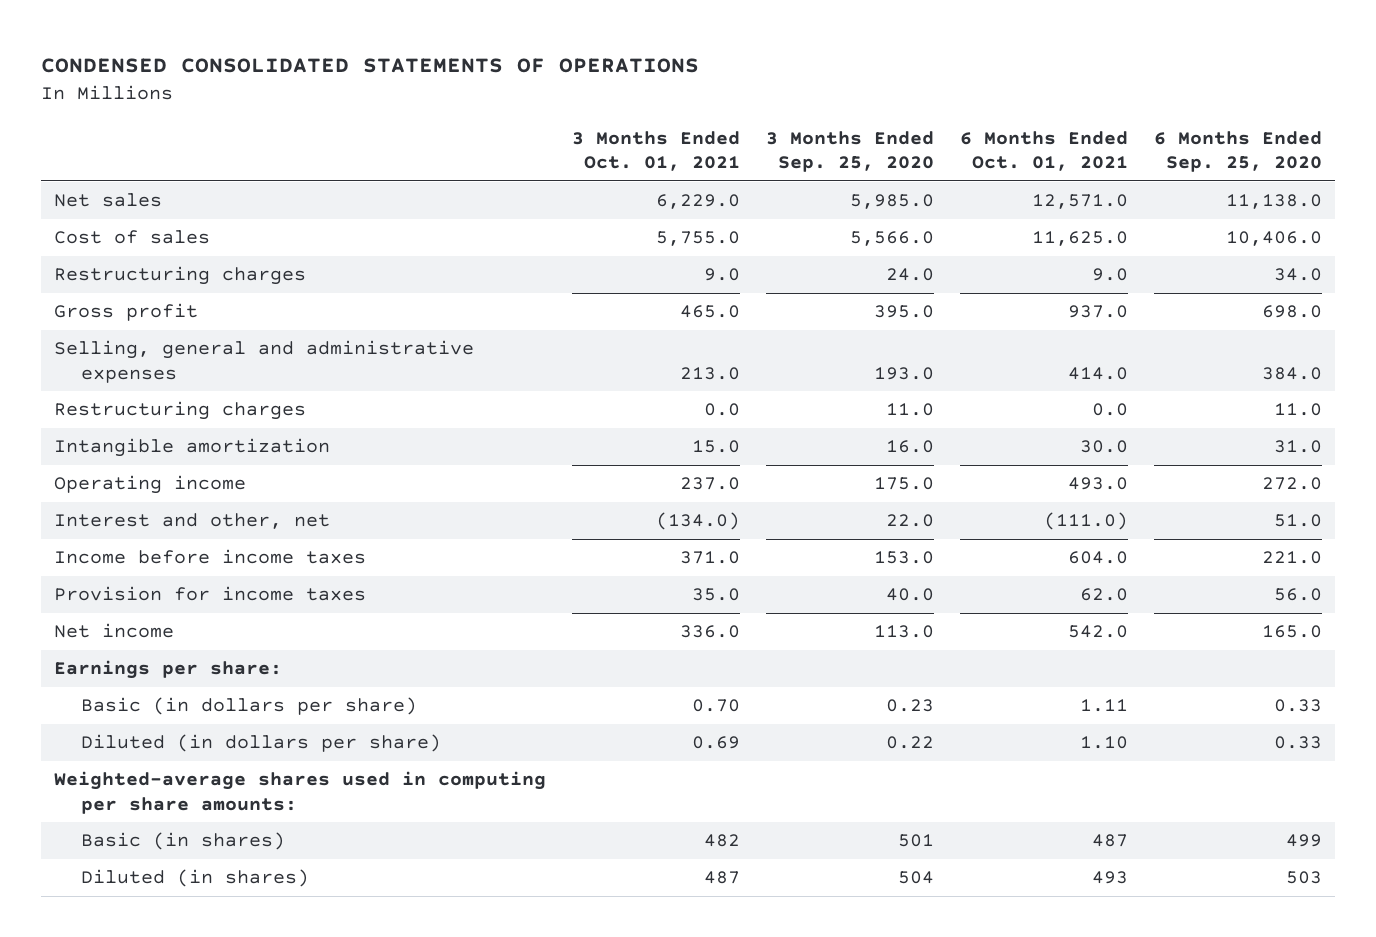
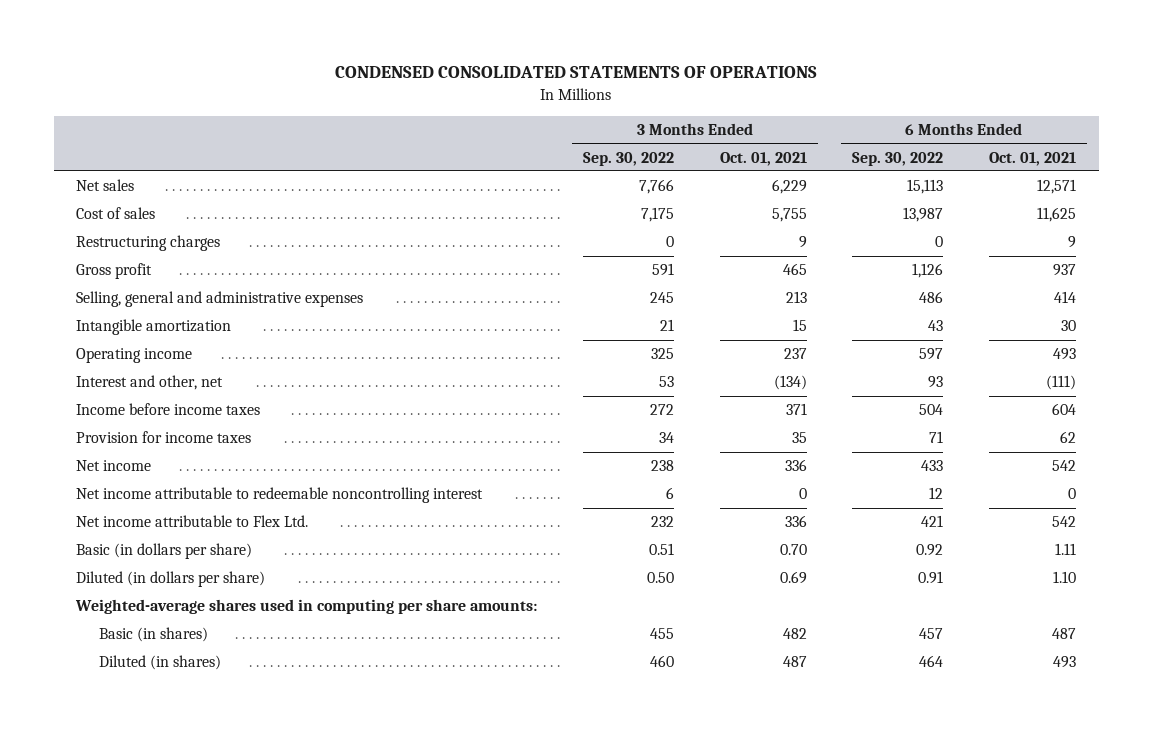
- | 3 Months Ended Oct. 01, 2021 | 3 Months Ended Sep. 25, 2020 | 6 Months Ended Oct. 01, 2021 | 6 Months Ended Sep. 25, 2020
+ | 3 Months Ended Sep. 30, 2022 | 3 Months Ended Oct. 01, 2021 | 6 Months Ended Sep. 30, 2022 | 6 Months Ended Oct. 01, 2021
- Net sales | 6,229.0 | 5,985.0 | 12,571.0 | 11,138.0
- Cost of sales | 5,755.0 | 5,566.0 | 11,625.0 | 10,406.0
- Restructuring charges | 9.0 | 24.0 | 9.0 | 34.0
- Gross profit | 465.0 | 395.0 | 937.0 | 698.0
- Selling, general and administrative expenses | 213.0 | 193.0 | 414.0 | 384.0
- Restructuring charges | 0.0 | 11.0 | 0.0 | 11.0
- Intangible amortization | 15.0 | 16.0 | 30.0 | 31.0
- Operating income | 237.0 | 175.0 | 493.0 | 272.0
- Interest and other, net | (134.0) | 22.0 | (111.0) | 51.0
- Income before income taxes | 371.0 | 153.0 | 604.0 | 221.0
- Provision for income taxes | 35.0 | 40.0 | 62.0 | 56.0
- Net income | 336.0 | 113.0 | 542.0 | 165.0
- Earnings per share:
+ Net sales | 7,766 | 6,229 | 15,113 | 12,571
+ Cost of sales | 7,175 | 5,755 | 13,987 | 11,625
+ Restructuring charges | 0 | 9 | 0 | 9
+ Gross profit | 591 | 465 | 1,126 | 937
+ Selling, general and administrative expenses | 245 | 213 | 486 | 414
+ Intangible amortization | 21 | 15 | 43 | 30
+ Operating income | 325 | 237 | 597 | 493
+ Interest and other, net | 53 | (134) | 93 | (111)
+ Income before income taxes | 272 | 371 | 504 | 604
+ Provision for income taxes | 34 | 35 | 71 | 62
+ Net income | 238 | 336 | 433 | 542
+ Net income attributable to redeemable noncontrolling interest | 6 | 0 | 12 | 0
+ Net income attributable to Flex Ltd. | 232 | 336 | 421 | 542

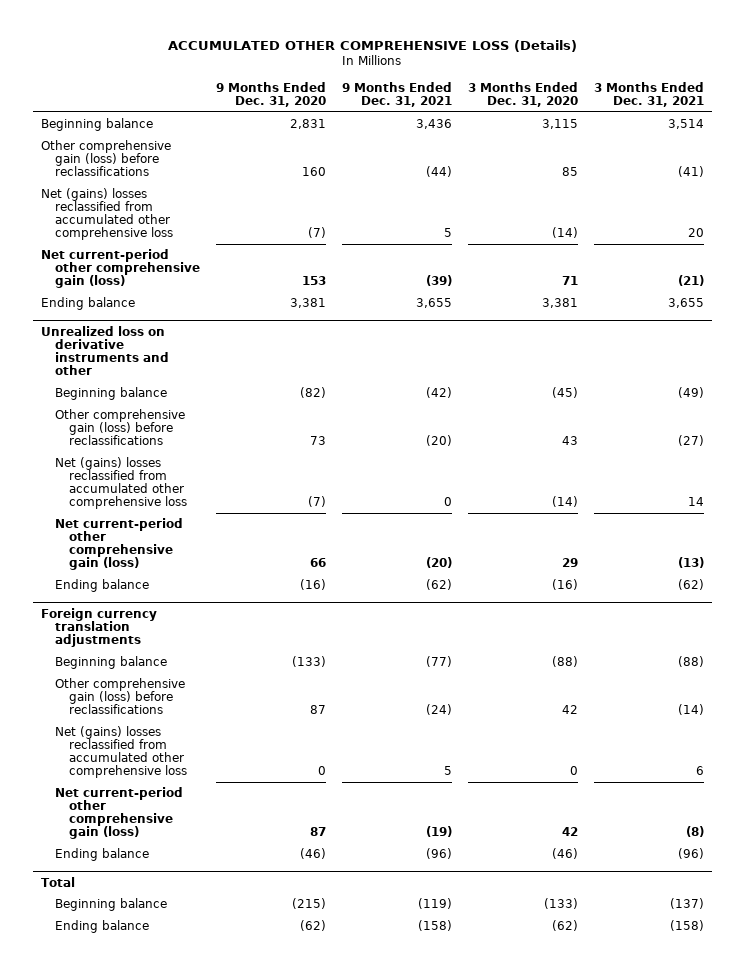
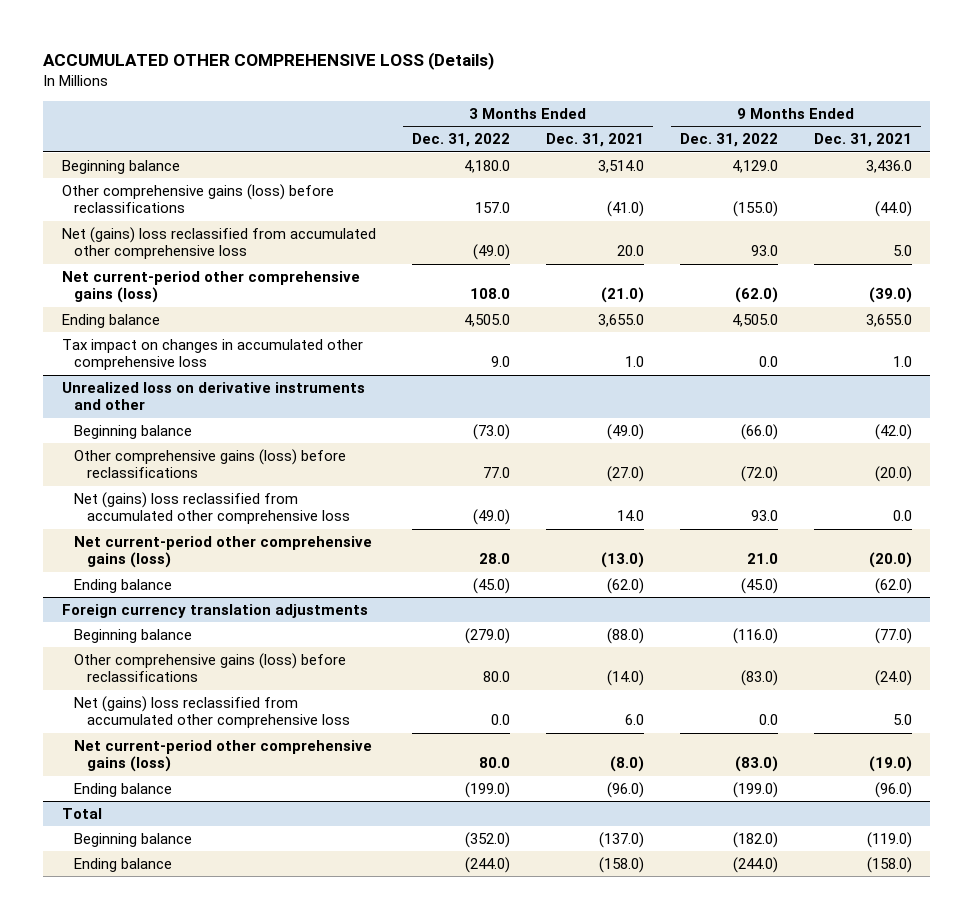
- | 9 Months Ended Dec. 31, 2020 | 9 Months Ended Dec. 31, 2021 | 3 Months Ended Dec. 31, 2020 | 3 Months Ended Dec. 31, 2021
+ | 3 Months Ended Dec. 31, 2022 | 3 Months Ended Dec. 31, 2021 | 9 Months Ended Dec. 31, 2022 | 9 Months Ended Dec. 31, 2021
- Beginning balance | 2,831 | 3,436 | 3,115 | 3,514
- Other comprehensive gain (loss) before reclassifications | 160 | (44) | 85 | (41)
- Net (gains) losses reclassified from accumulated other comprehensive loss | (7) | 5 | (14) | 20
- Net current-period other comprehensive gain (loss) | 153 | (39) | 71 | (21)
- Ending balance | 3,381 | 3,655 | 3,381 | 3,655
+ Beginning balance | 4,180.0 | 3,514.0 | 4,129.0 | 3,436.0
+ Other comprehensive gains (loss) before reclassifications | 157.0 | (41.0) | (155.0) | (44.0)
+ Net (gains) loss reclassified from accumulated other comprehensive loss | (49.0) | 20.0 | 93.0 | 5.0
+ Net current-period other comprehensive gains (loss) | 108.0 | (21.0) | (62.0) | (39.0)
+ Ending balance | 4,505.0 | 3,655.0 | 4,505.0 | 3,655.0
+ Tax impact on changes in accumulated other comprehensive loss | 9.0 | 1.0 | 0.0 | 1.0
@ Unrealized loss on derivative instruments and other
- Beginning balance | (82) | (42) | (45) | (49)
- Other comprehensive gain (loss) before reclassifications | 73 | (20) | 43 | (27)
- Net (gains) losses reclassified from accumulated other comprehensive loss | (7) | 0 | (14) | 14
- Net current-period other comprehensive gain (loss) | 66 | (20) | 29 | (13)
- Ending balance | (16) | (62) | (16) | (62)
+ Beginning balance | (73.0) | (49.0) | (66.0) | (42.0)
+ Other comprehensive gains (loss) before reclassifications | 77.0 | (27.0) | (72.0) | (20.0)
+ Net (gains) loss reclassified from accumulated other comprehensive loss | (49.0) | 14.0 | 93.0 | 0.0
+ Net current-period other comprehensive gains (loss) | 28.0 | (13.0) | 21.0 | (20.0)
+ Ending balance | (45.0) | (62.0) | (45.0) | (62.0)
@ Foreign currency translation adjustments
- Beginning balance | (133) | (77) | (88) | (88)
- Other comprehensive gain (loss) before reclassifications | 87 | (24) | 42 | (14)
- Net (gains) losses reclassified from accumulated other comprehensive loss | 0 | 5 | 0 | 6
- Net current-period other comprehensive gain (loss) | 87 | (19) | 42 | (8)
- Ending balance | (46) | (96) | (46) | (96)
+ Beginning balance | (279.0) | (88.0) | (116.0) | (77.0)
+ Other comprehensive gains (loss) before reclassifications | 80.0 | (14.0) | (83.0) | (24.0)
+ Net (gains) loss reclassified from accumulated other comprehensive loss | 0.0 | 6.0 | 0.0 | 5.0
+ Net current-period other comprehensive gains (loss) | 80.0 | (8.0) | (83.0) | (19.0)
+ Ending balance | (199.0) | (96.0) | (199.0) | (96.0)
@ Total
- Beginning balance | (215) | (119) | (133) | (137)
- Ending balance | (62) | (158) | (62) | (158)
+ Beginning balance | (352.0) | (137.0) | (182.0) | (119.0)
+ Ending balance | (244.0) | (158.0) | (244.0) | (158.0)

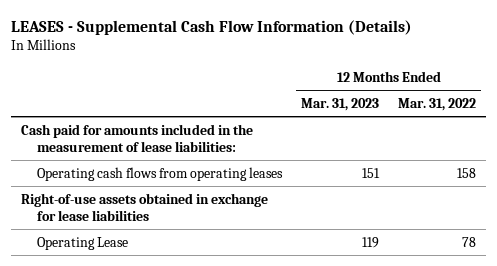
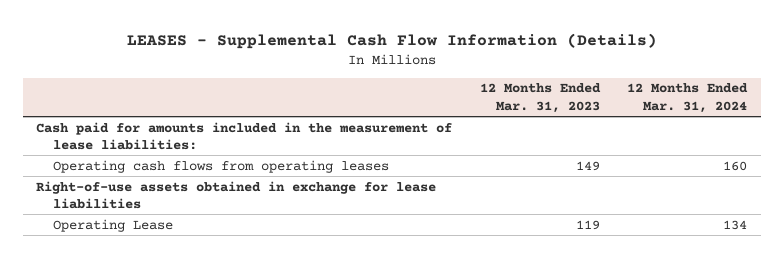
- | 12 Months Ended Mar. 31, 2023 | 12 Months Ended Mar. 31, 2022
+ | 12 Months Ended Mar. 31, 2023 | 12 Months Ended Mar. 31, 2024
- Operating cash flows from operating leases | 151 | 158
+ Operating cash flows from operating leases | 149 | 160

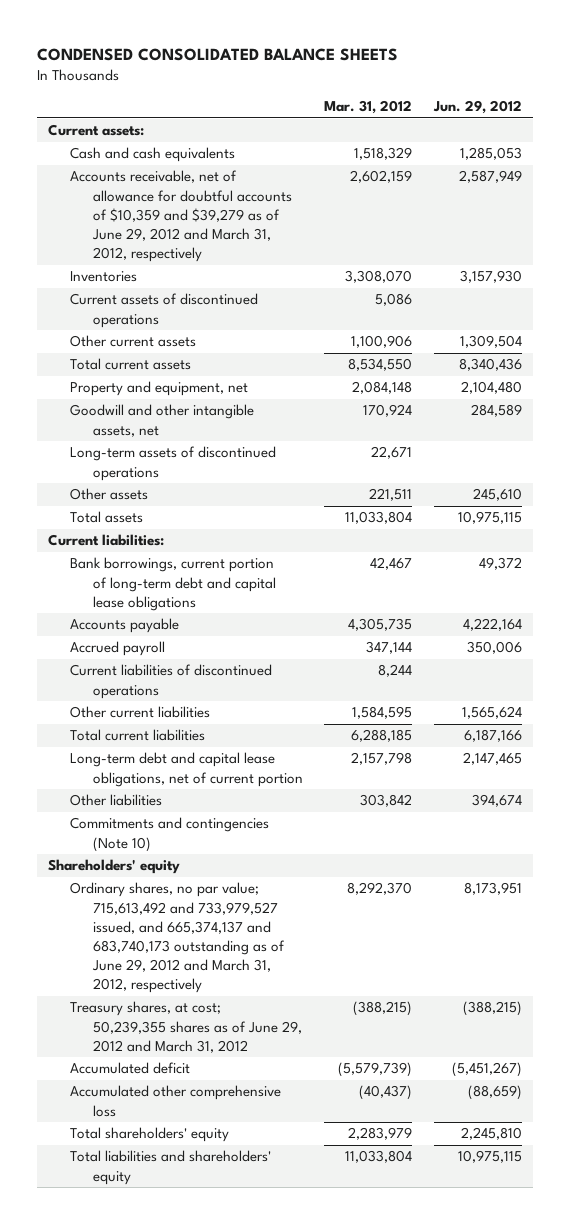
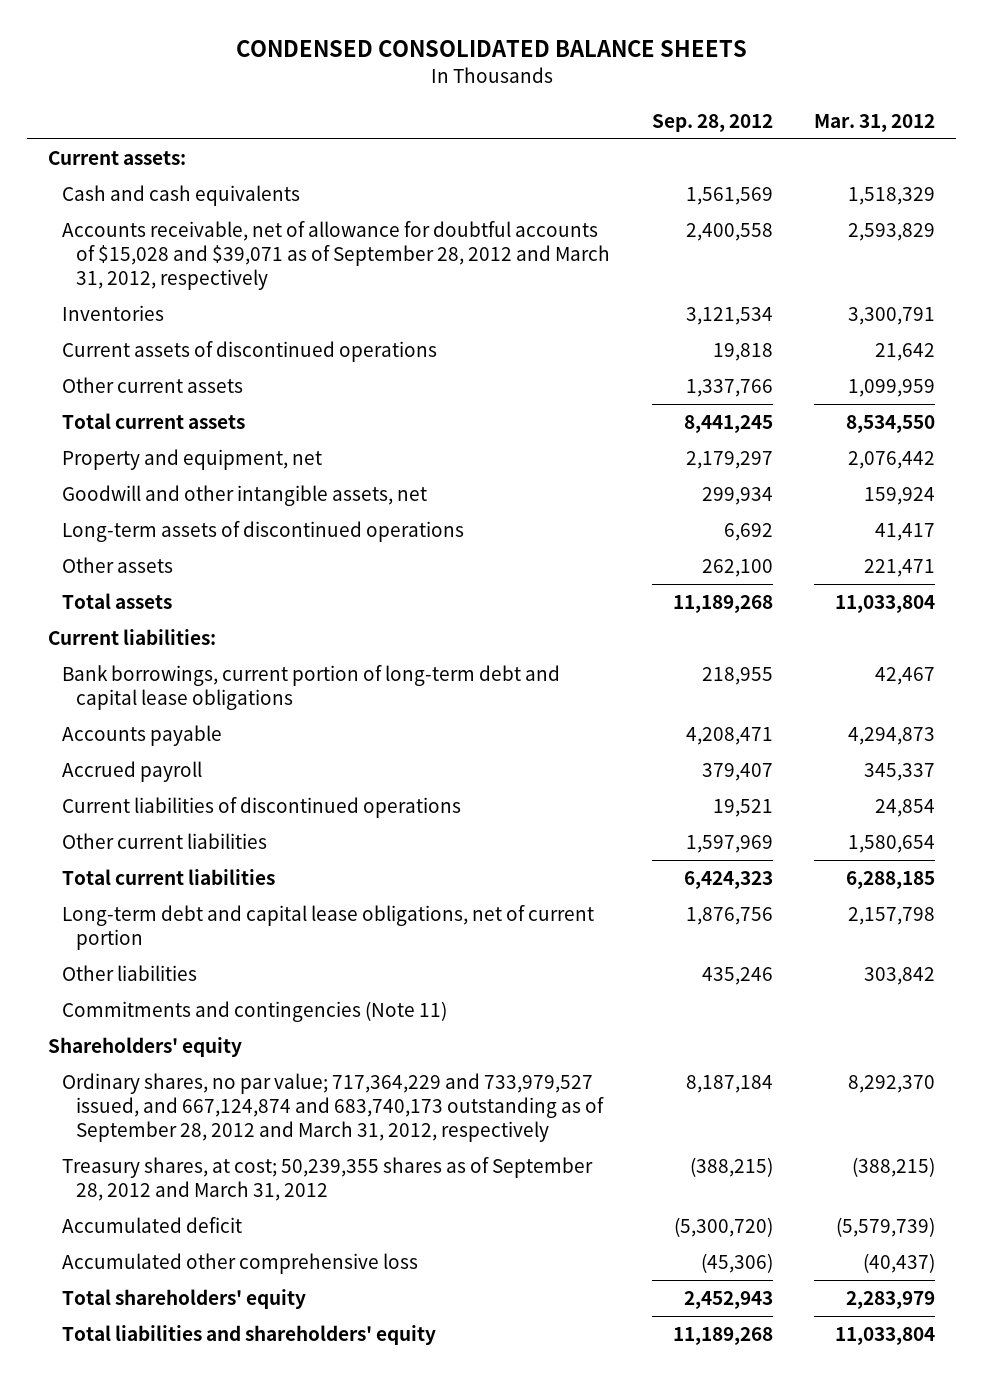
- | Mar. 31, 2012 | Jun. 29, 2012
+ | Sep. 28, 2012 | Mar. 31, 2012
- Accounts receivable, net of allowance for doubtful accounts of $10,359 and $39,279 as of June 29, 2012 and March 31, 2012, respectively | 2,602,159 | 2,587,949
- Inventories | 3,308,070 | 3,157,930
- Current assets of discontinued operations | 5,086 |
- Other current assets | 1,100,906 | 1,309,504
+ Accounts receivable, net of allowance for doubtful accounts of $15,028 and $39,071 as of September 28, 2012 and March 31, 2012, respectively | 2,400,558 | 2,593,829
+ Inventories | 3,121,534 | 3,300,791
+ Current assets of discontinued operations | 19,818 | 21,642
+ Other current assets | 1,337,766 | 1,099,959
- Property and equipment, net | 2,084,148 | 2,104,480
- Goodwill and other intangible assets, net | 170,924 | 284,589
- Long-term assets of discontinued operations | 22,671 |
- Other assets | 221,511 | 245,610
+ Property and equipment, net | 2,179,297 | 2,076,442
+ Goodwill and other intangible assets, net | 299,934 | 159,924
+ Long-term assets of discontinued operations | 6,692 | 41,417
+ Other assets | 262,100 | 221,471
- Accounts payable | 4,305,735 | 4,222,164
- Accrued payroll | 347,144 | 350,006
- Current liabilities of discontinued operations | 8,244 |
- Other current liabilities | 1,584,595 | 1,565,624
+ Accounts payable | 4,208,471 | 4,294,873
+ Accrued payroll | 379,407 | 345,337
+ Current liabilities of discontinued operations | 19,521 | 24,854
+ Other current liabilities | 1,597,969 | 1,580,654
- Commitments and contingencies (Note 10)
+ Commitments and contingencies (Note 11)
- Ordinary shares, no par value; 715,613,492 and 733,979,527 issued, and 665,374,137 and 683,740,173 outstanding as of June 29, 2012 and March 31, 2012, respectively | 8,292,370 | 8,173,951
- Treasury shares, at cost; 50,239,355 shares as of June 29, 2012 and March 31, 2012 | (388,215) | (388,215)
+ Ordinary shares, no par value; 717,364,229 and 733,979,527 issued, and 667,124,874 and 683,740,173 outstanding as of September 28, 2012 and March 31, 2012, respectively | 8,187,184 | 8,292,370
+ Treasury shares, at cost; 50,239,355 shares as of September 28, 2012 and March 31, 2012 | (388,215) | (388,215)

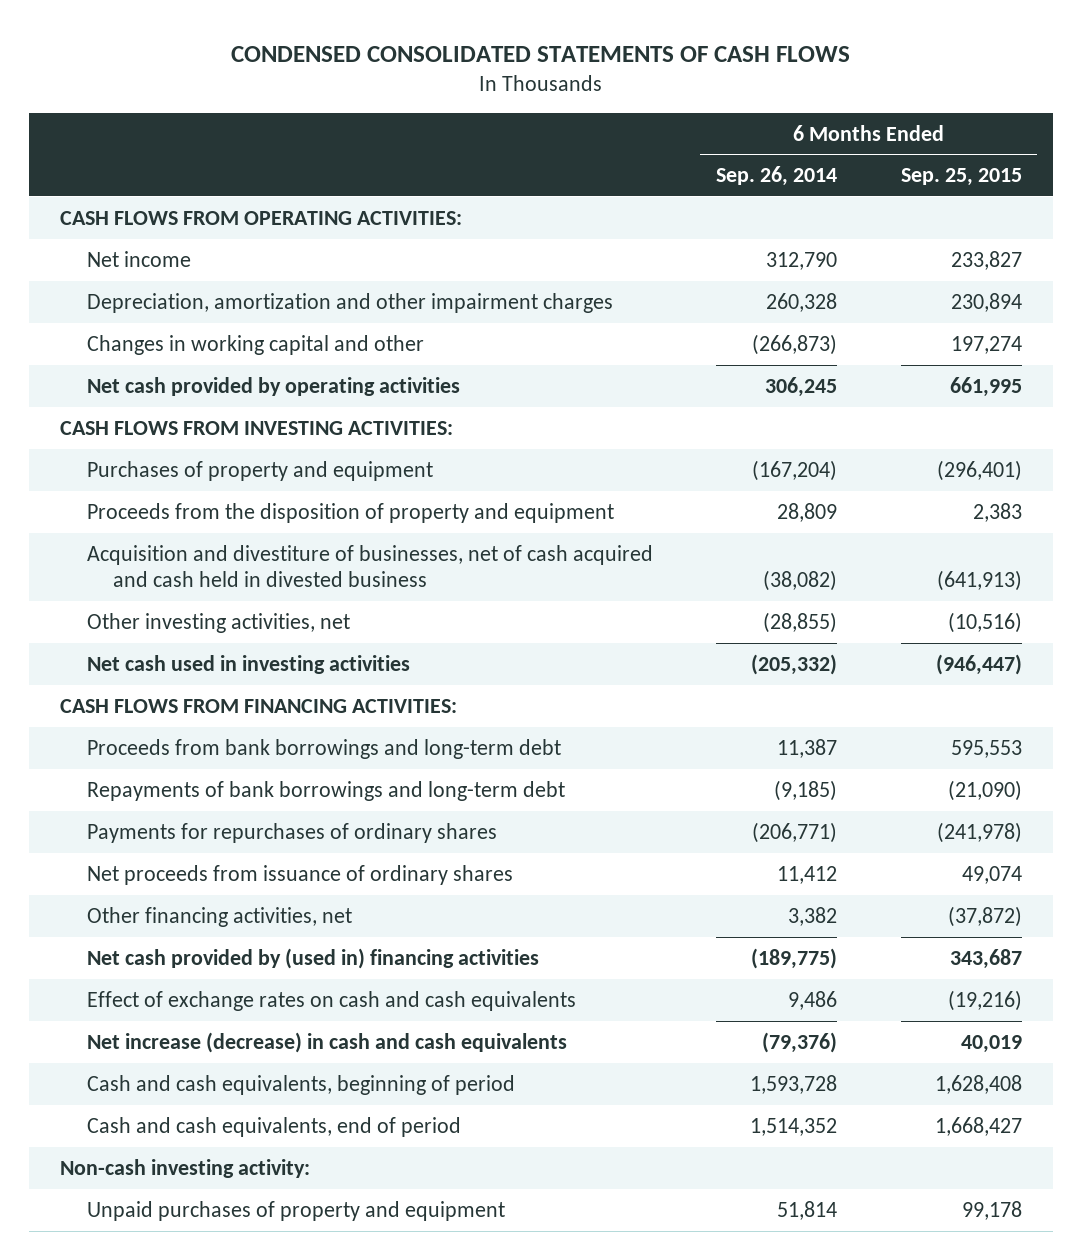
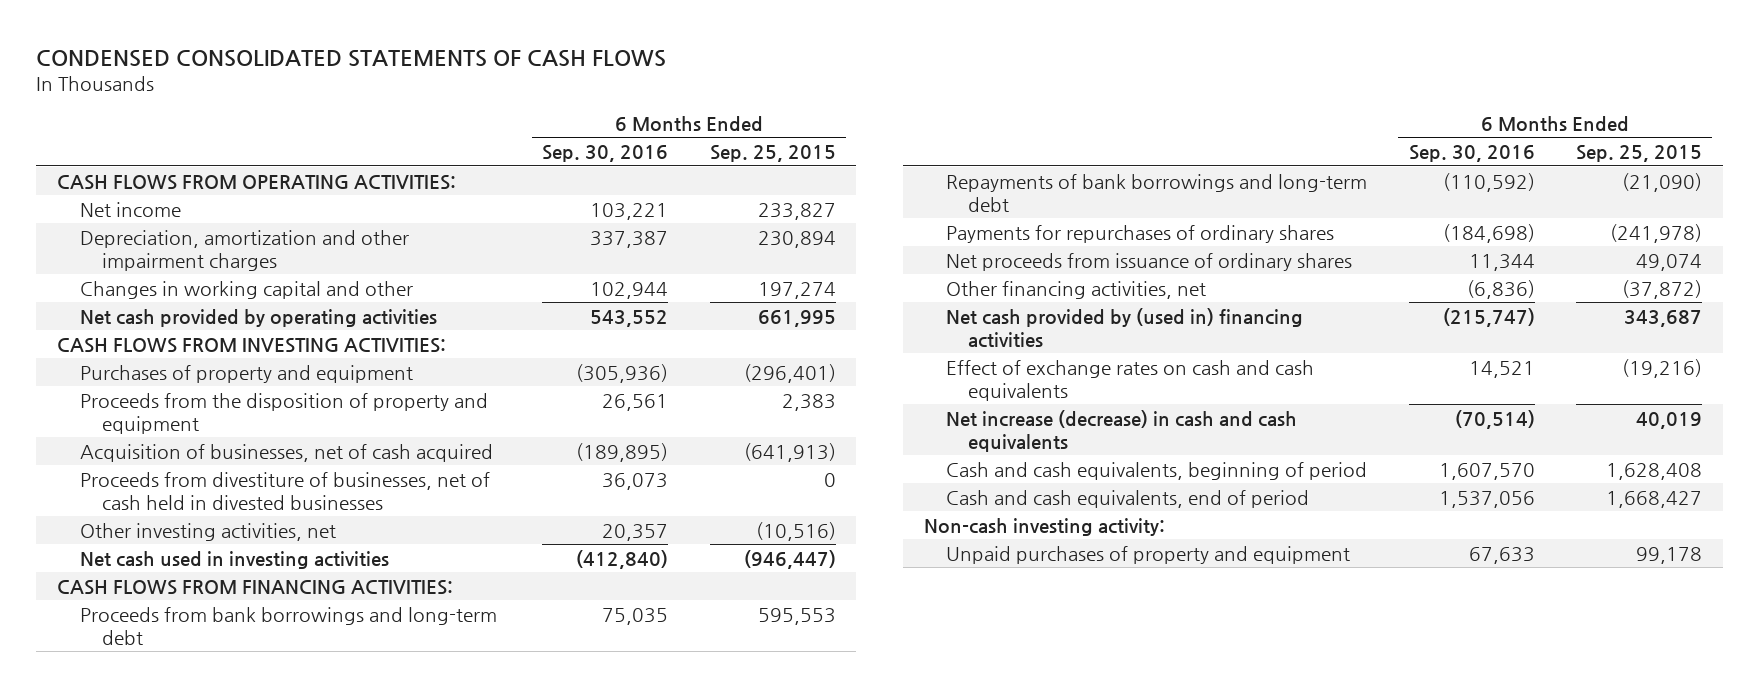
- | 6 Months Ended Sep. 26, 2014 | 6 Months Ended Sep. 25, 2015
+ | 6 Months Ended Sep. 30, 2016 | 6 Months Ended Sep. 25, 2015
- Acquisition and divestiture of businesses, net of cash acquired and cash held in divested business | (38,082) | (641,913)
+ Acquisition of businesses, net of cash acquired | (189,895) | (641,913)
+ Proceeds from divestiture of businesses, net of cash held in divested businesses | 36,073 | 0

